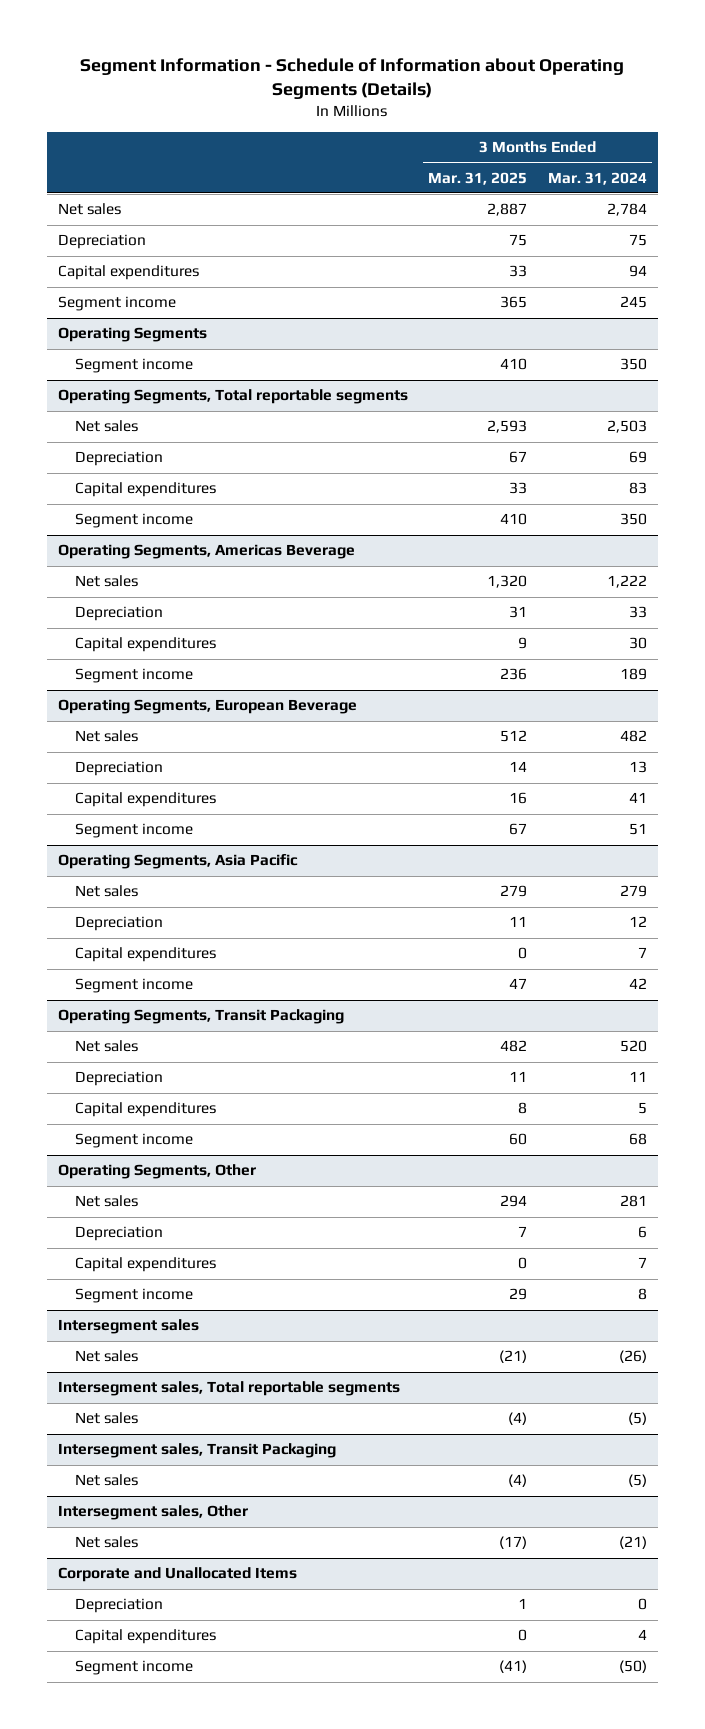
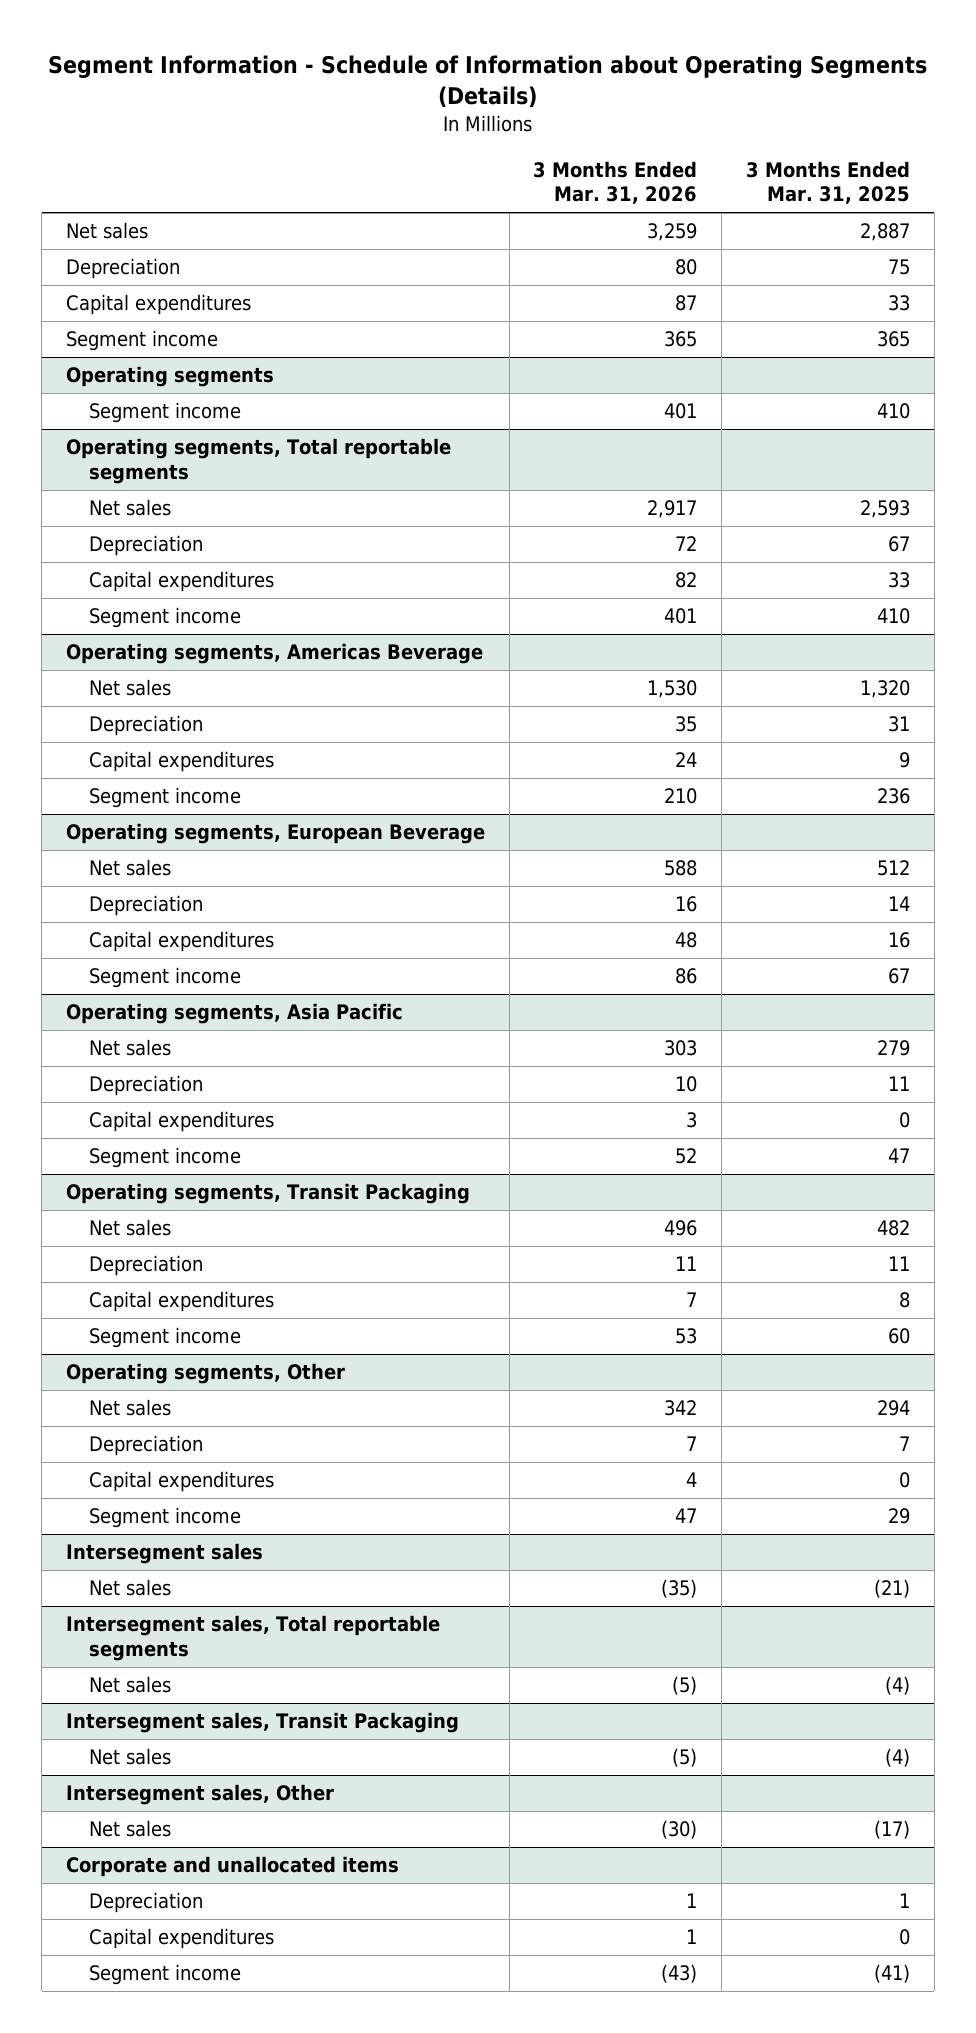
- | 3 Months Ended Mar. 31, 2025 | 3 Months Ended Mar. 31, 2024
+ | 3 Months Ended Mar. 31, 2026 | 3 Months Ended Mar. 31, 2025
- Operating Segments
+ Operating segments
- Operating Segments, Total reportable segments
+ Operating segments, Total reportable segments
- Operating Segments, Americas Beverage
+ Operating segments, Americas Beverage
- Operating Segments, European Beverage
+ Operating segments, European Beverage
- Operating Segments, Asia Pacific
+ Operating segments, Asia Pacific
- Operating Segments, Transit Packaging
+ Operating segments, Transit Packaging
- Operating Segments, Other
+ Operating segments, Other
- Corporate and Unallocated Items
+ Corporate and unallocated items

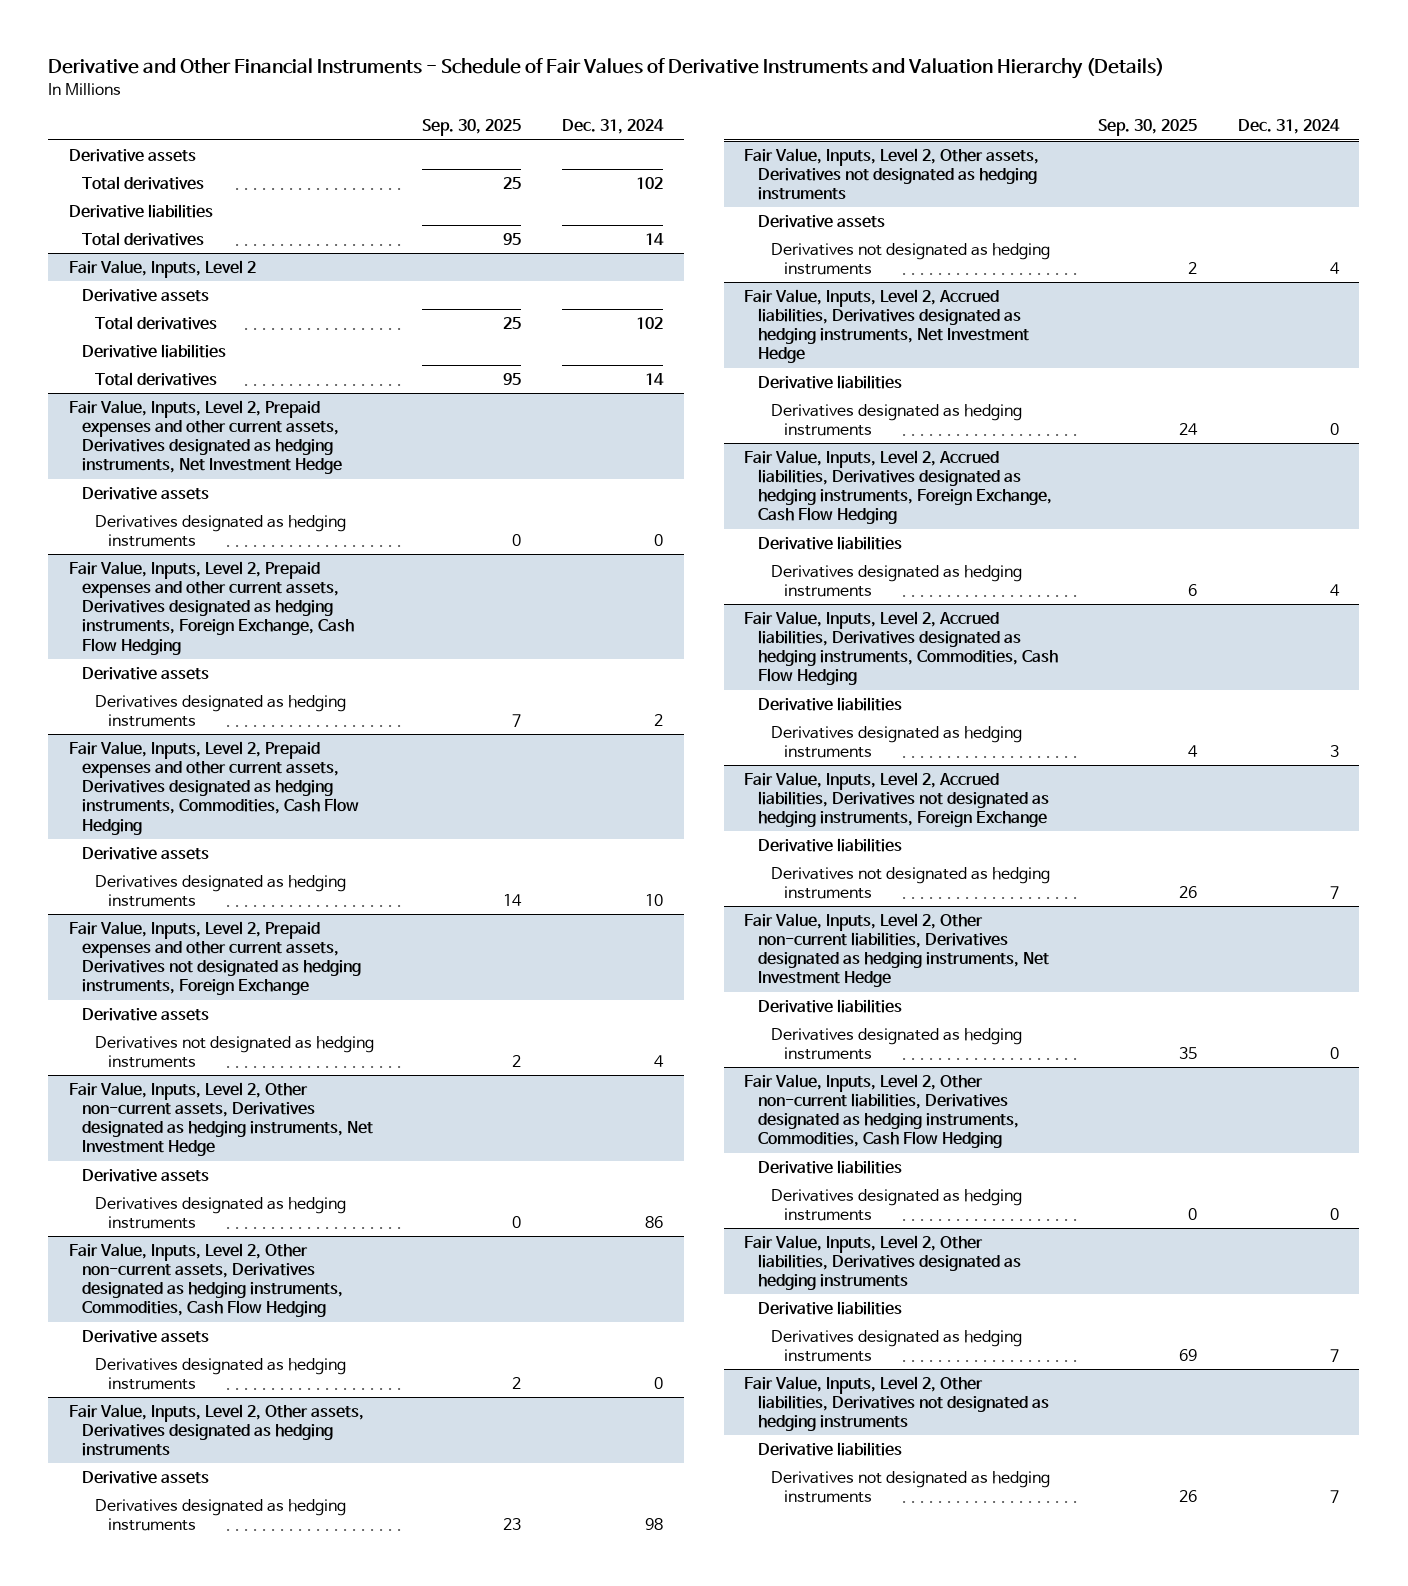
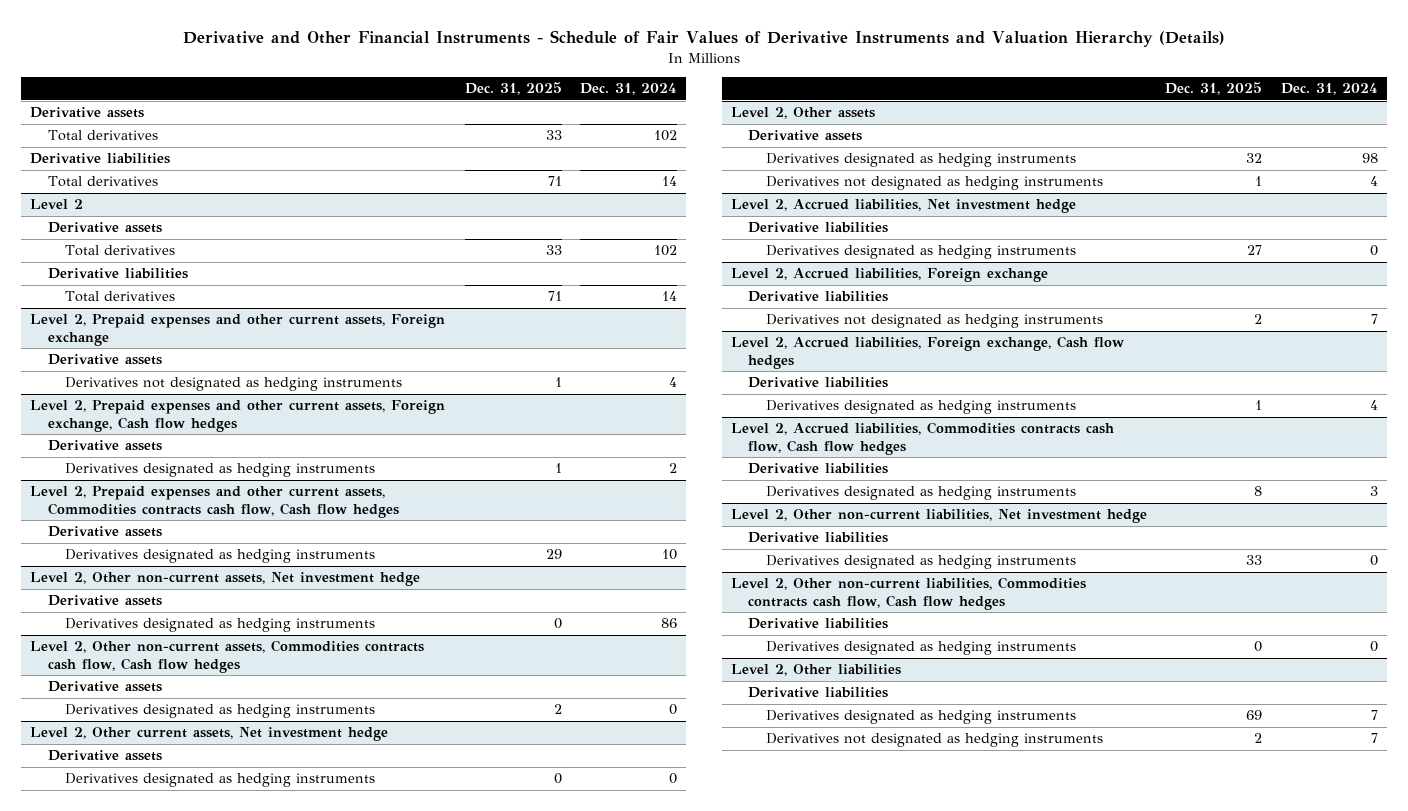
- | Sep. 30, 2025 | Dec. 31, 2024
+ | Dec. 31, 2025 | Dec. 31, 2024
- Fair Value, Inputs, Level 2
+ Level 2
- Fair Value, Inputs, Level 2, Prepaid expenses and other current assets, Derivatives designated as hedging instruments, Net Investment Hedge
+ Level 2, Prepaid expenses and other current assets, Foreign exchange
- Derivatives designated as hedging instruments | 0 | 0
- Fair Value, Inputs, Level 2, Prepaid expenses and other current assets, Derivatives designated as hedging instruments, Foreign Exchange, Cash Flow Hedging
+ Derivatives not designated as hedging instruments | 1 | 4
+ Level 2, Prepaid expenses and other current assets, Foreign exchange, Cash flow hedges
- Fair Value, Inputs, Level 2, Prepaid expenses and other current assets, Derivatives designated as hedging instruments, Commodities, Cash Flow Hedging
+ Level 2, Prepaid expenses and other current assets, Commodities contracts cash flow, Cash flow hedges
- Fair Value, Inputs, Level 2, Prepaid expenses and other current assets, Derivatives not designated as hedging instruments, Foreign Exchange
- Derivative assets
- Derivatives not designated as hedging instruments | 2 | 4
- Fair Value, Inputs, Level 2, Other non-current assets, Derivatives designated as hedging instruments, Net Investment Hedge
+ Level 2, Other non-current assets, Net investment hedge
- Fair Value, Inputs, Level 2, Other non-current assets, Derivatives designated as hedging instruments, Commodities, Cash Flow Hedging
+ Level 2, Other non-current assets, Commodities contracts cash flow, Cash flow hedges
- Fair Value, Inputs, Level 2, Other assets, Derivatives designated as hedging instruments
+ Level 2, Other current assets, Net investment hedge
- Derivatives designated as hedging instruments | 23 | 98
- Fair Value, Inputs, Level 2, Other assets, Derivatives not designated as hedging instruments
+ Derivatives designated as hedging instruments | 0 | 0
+ Level 2, Other assets
+ Derivatives designated as hedging instruments | 32 | 98
- Fair Value, Inputs, Level 2, Accrued liabilities, Derivatives designated as hedging instruments, Net Investment Hedge
+ Level 2, Accrued liabilities, Net investment hedge
- Fair Value, Inputs, Level 2, Accrued liabilities, Derivatives designated as hedging instruments, Foreign Exchange, Cash Flow Hedging
+ Level 2, Accrued liabilities, Foreign exchange
+ Derivatives not designated as hedging instruments | 2 | 7
+ Level 2, Accrued liabilities, Foreign exchange, Cash flow hedges
+ Derivative liabilities
- Fair Value, Inputs, Level 2, Accrued liabilities, Derivatives designated as hedging instruments, Commodities, Cash Flow Hedging
+ Level 2, Accrued liabilities, Commodities contracts cash flow, Cash flow hedges
- Fair Value, Inputs, Level 2, Accrued liabilities, Derivatives not designated as hedging instruments, Foreign Exchange
- Derivative liabilities
- Derivatives not designated as hedging instruments | 26 | 7
- Fair Value, Inputs, Level 2, Other non-current liabilities, Derivatives designated as hedging instruments, Net Investment Hedge
+ Level 2, Other non-current liabilities, Net investment hedge
- Fair Value, Inputs, Level 2, Other non-current liabilities, Derivatives designated as hedging instruments, Commodities, Cash Flow Hedging
+ Level 2, Other non-current liabilities, Commodities contracts cash flow, Cash flow hedges
- Fair Value, Inputs, Level 2, Other liabilities, Derivatives designated as hedging instruments
+ Level 2, Other liabilities
- Fair Value, Inputs, Level 2, Other liabilities, Derivatives not designated as hedging instruments
- Derivative liabilities

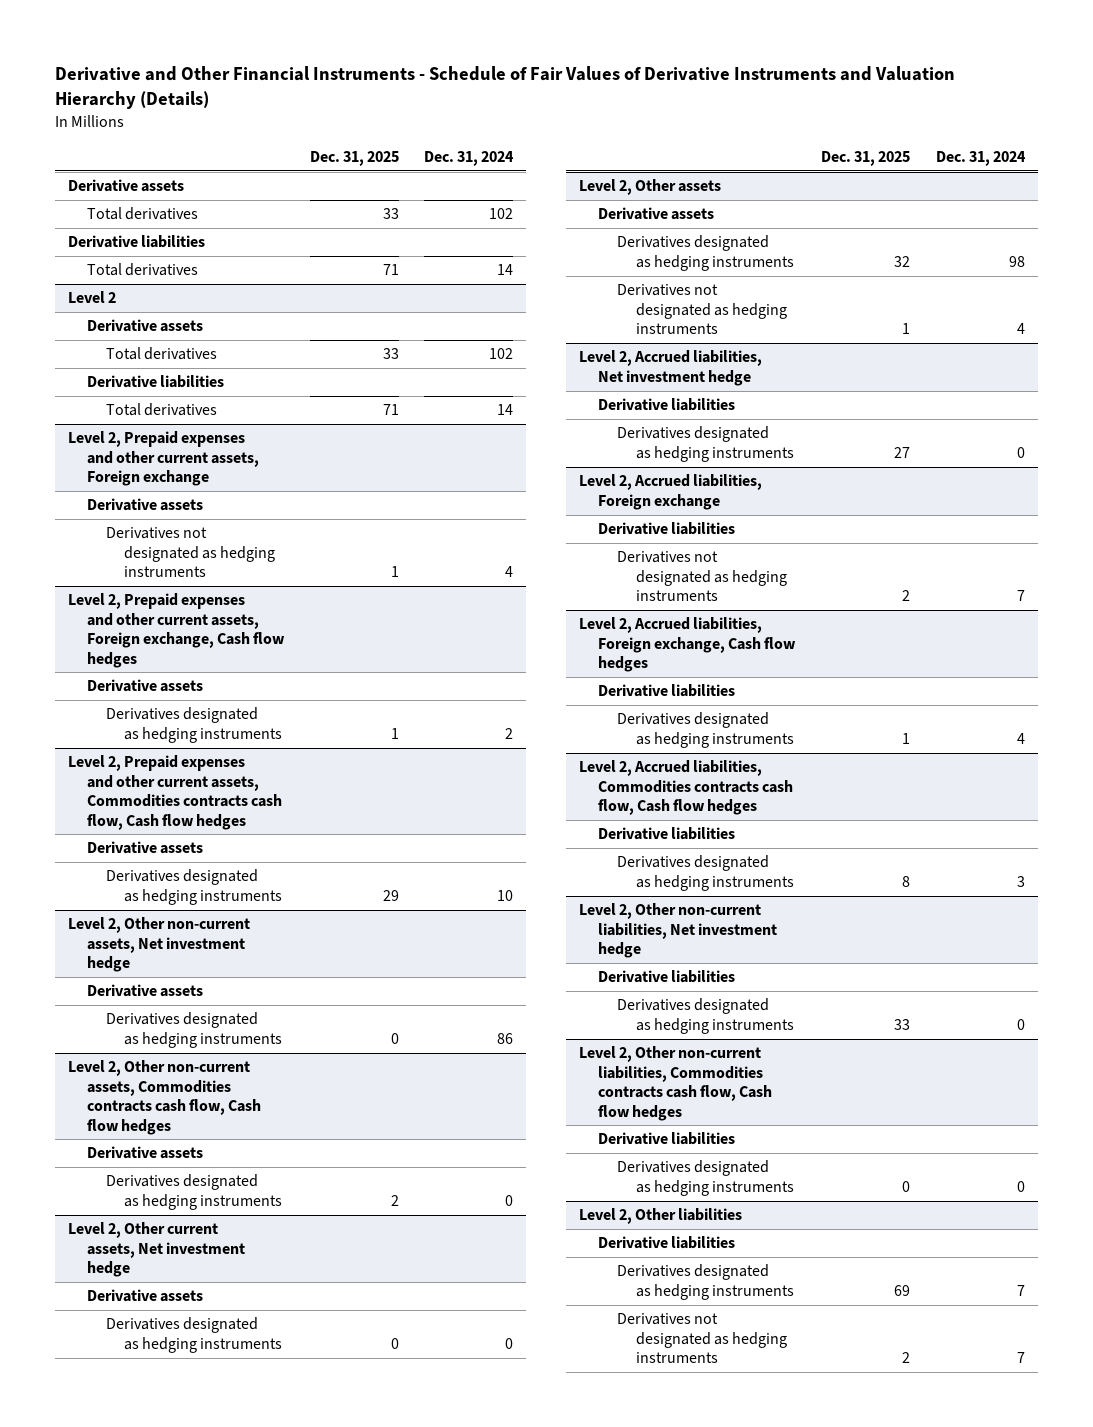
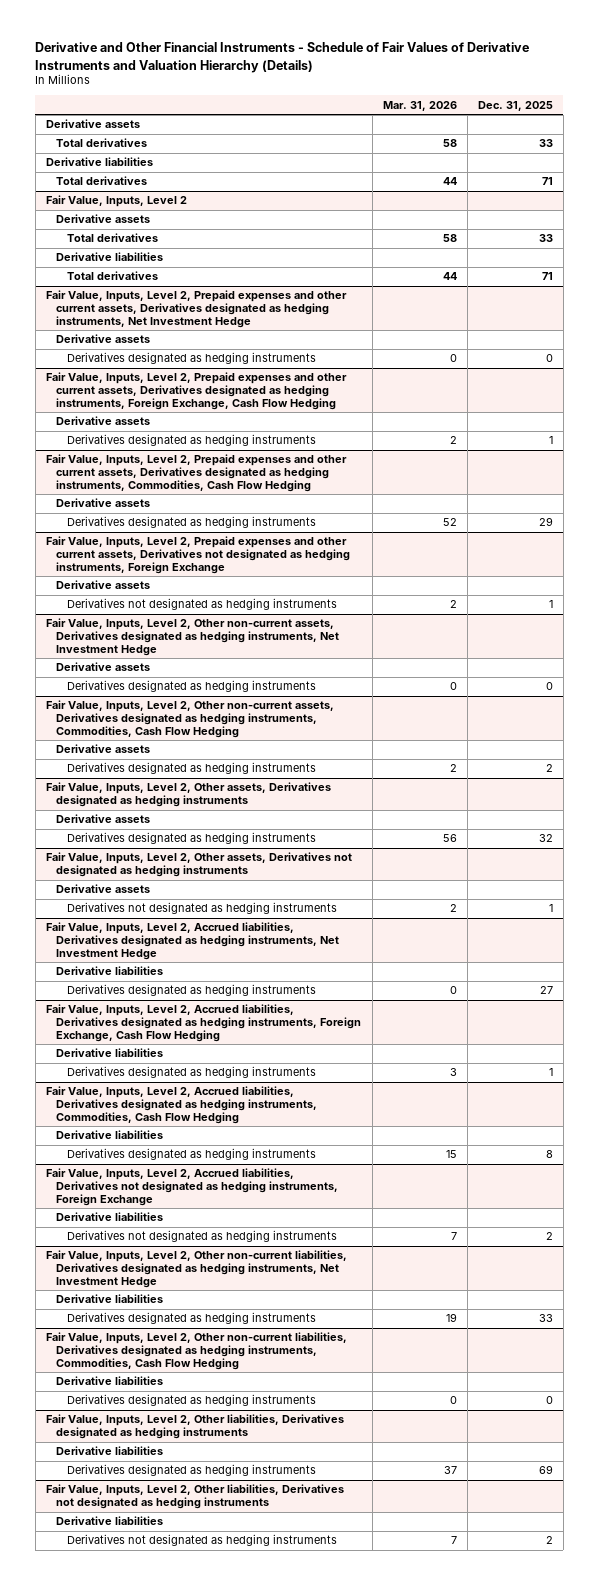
- | Dec. 31, 2025 | Dec. 31, 2024
+ | Mar. 31, 2026 | Dec. 31, 2025
- Level 2
+ Fair Value, Inputs, Level 2
- Level 2, Prepaid expenses and other current assets, Foreign exchange
+ Fair Value, Inputs, Level 2, Prepaid expenses and other current assets, Derivatives designated as hedging instruments, Net Investment Hedge
- Derivatives not designated as hedging instruments | 1 | 4
- Level 2, Prepaid expenses and other current assets, Foreign exchange, Cash flow hedges
+ Derivatives designated as hedging instruments | 0 | 0
+ Fair Value, Inputs, Level 2, Prepaid expenses and other current assets, Derivatives designated as hedging instruments, Foreign Exchange, Cash Flow Hedging
- Level 2, Prepaid expenses and other current assets, Commodities contracts cash flow, Cash flow hedges
+ Fair Value, Inputs, Level 2, Prepaid expenses and other current assets, Derivatives designated as hedging instruments, Commodities, Cash Flow Hedging
- Level 2, Other non-current assets, Net investment hedge
+ Fair Value, Inputs, Level 2, Prepaid expenses and other current assets, Derivatives not designated as hedging instruments, Foreign Exchange
+ Derivatives not designated as hedging instruments | 2 | 1
+ Fair Value, Inputs, Level 2, Other non-current assets, Derivatives designated as hedging instruments, Net Investment Hedge
+ Derivative assets
- Level 2, Other non-current assets, Commodities contracts cash flow, Cash flow hedges
+ Fair Value, Inputs, Level 2, Other non-current assets, Derivatives designated as hedging instruments, Commodities, Cash Flow Hedging
- Level 2, Other current assets, Net investment hedge
- Derivative assets
- Derivatives designated as hedging instruments | 0 | 0
- Level 2, Other assets
+ Fair Value, Inputs, Level 2, Other assets, Derivatives designated as hedging instruments
+ Fair Value, Inputs, Level 2, Other assets, Derivatives not designated as hedging instruments
+ Derivative assets
- Level 2, Accrued liabilities, Net investment hedge
+ Fair Value, Inputs, Level 2, Accrued liabilities, Derivatives designated as hedging instruments, Net Investment Hedge
- Level 2, Accrued liabilities, Foreign exchange
- Derivative liabilities
- Derivatives not designated as hedging instruments | 2 | 7
- Level 2, Accrued liabilities, Foreign exchange, Cash flow hedges
+ Fair Value, Inputs, Level 2, Accrued liabilities, Derivatives designated as hedging instruments, Foreign Exchange, Cash Flow Hedging
- Level 2, Accrued liabilities, Commodities contracts cash flow, Cash flow hedges
+ Fair Value, Inputs, Level 2, Accrued liabilities, Derivatives designated as hedging instruments, Commodities, Cash Flow Hedging
- Level 2, Other non-current liabilities, Net investment hedge
+ Fair Value, Inputs, Level 2, Accrued liabilities, Derivatives not designated as hedging instruments, Foreign Exchange
+ Derivatives not designated as hedging instruments | 7 | 2
+ Fair Value, Inputs, Level 2, Other non-current liabilities, Derivatives designated as hedging instruments, Net Investment Hedge
+ Derivative liabilities
- Level 2, Other non-current liabilities, Commodities contracts cash flow, Cash flow hedges
+ Fair Value, Inputs, Level 2, Other non-current liabilities, Derivatives designated as hedging instruments, Commodities, Cash Flow Hedging
- Level 2, Other liabilities
+ Fair Value, Inputs, Level 2, Other liabilities, Derivatives designated as hedging instruments
+ Fair Value, Inputs, Level 2, Other liabilities, Derivatives not designated as hedging instruments
+ Derivative liabilities

